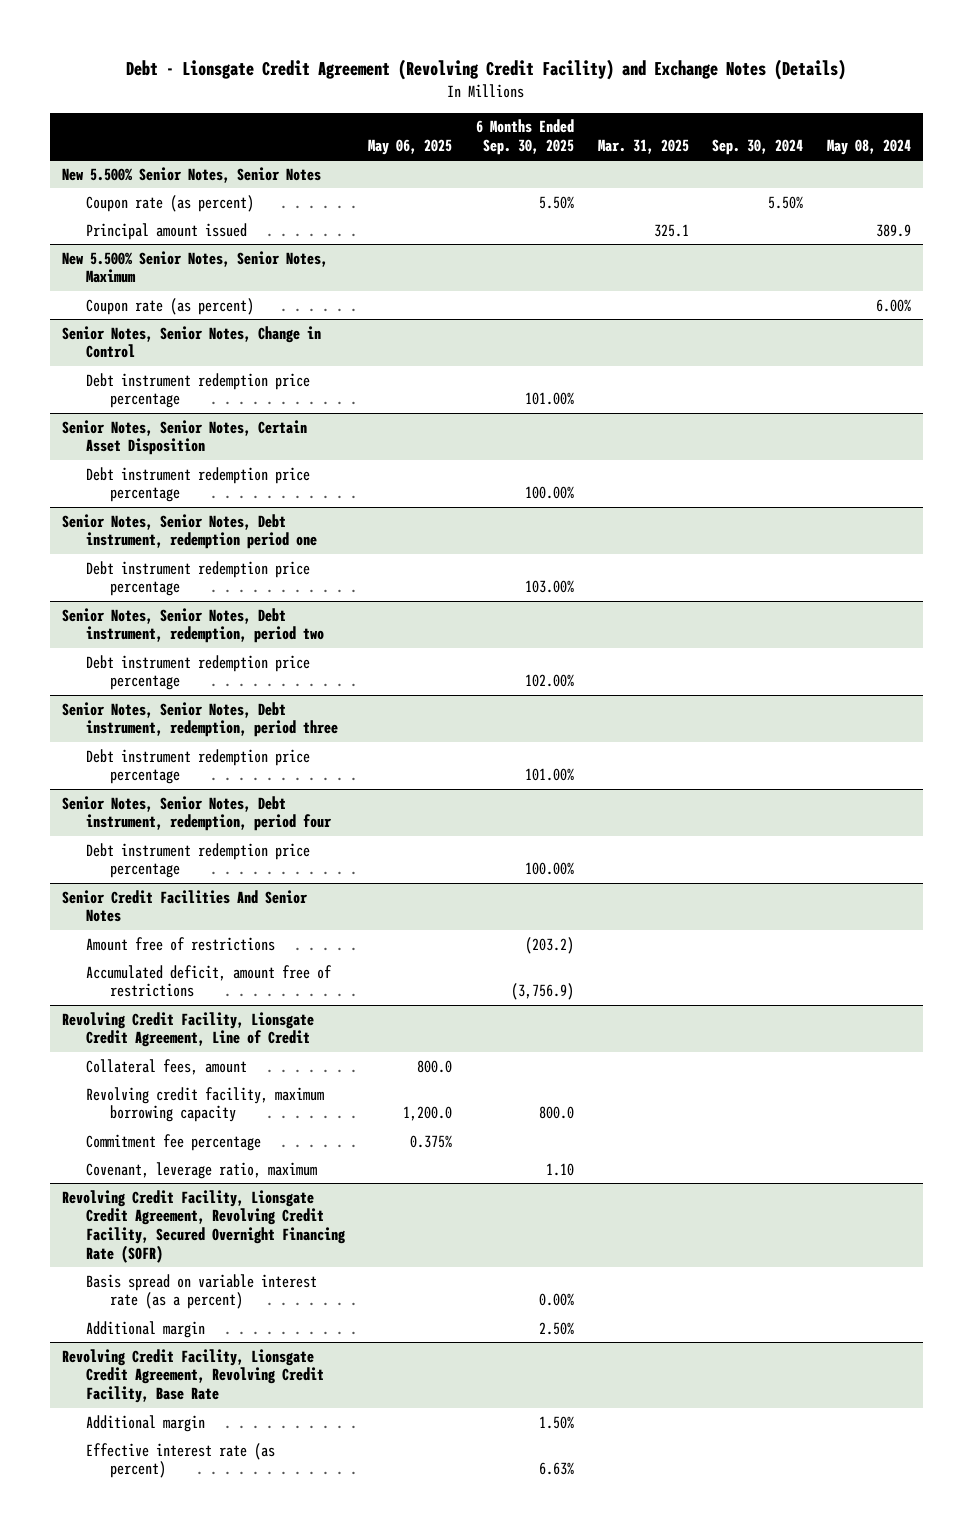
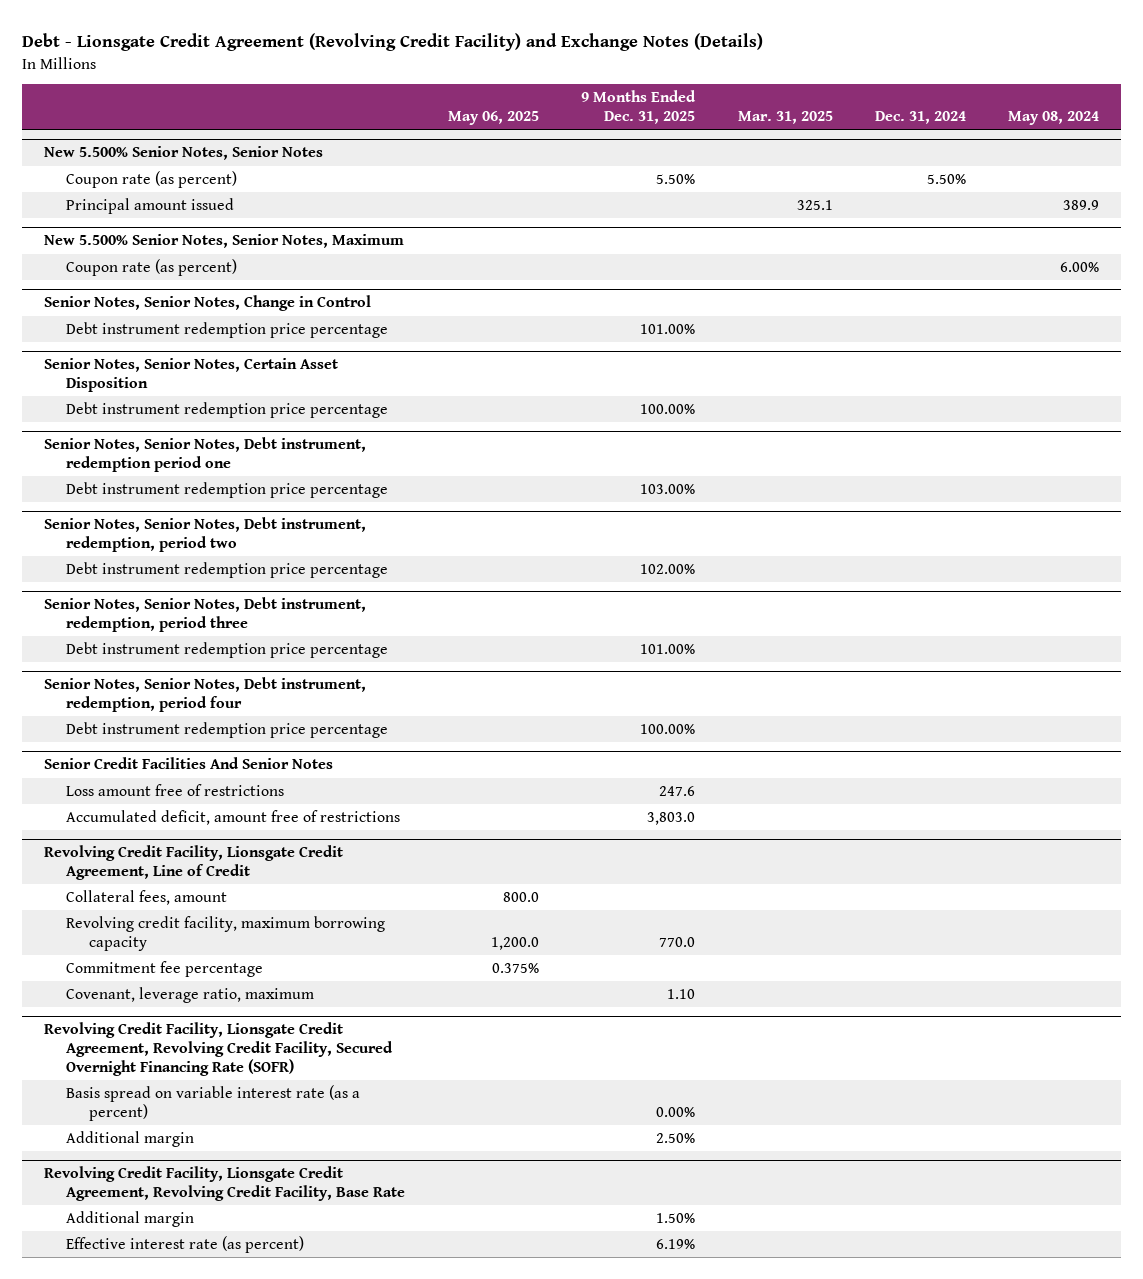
- | May 06, 2025 | 6 Months Ended Sep. 30, 2025 | Mar. 31, 2025 | Sep. 30, 2024 | May 08, 2024
+ | May 06, 2025 | 9 Months Ended Dec. 31, 2025 | Mar. 31, 2025 | Dec. 31, 2024 | May 08, 2024
@ Senior Credit Facilities And Senior Notes
- Amount free of restrictions | | (203.2) | | |
+ Loss amount free of restrictions | | 247.6 | | |

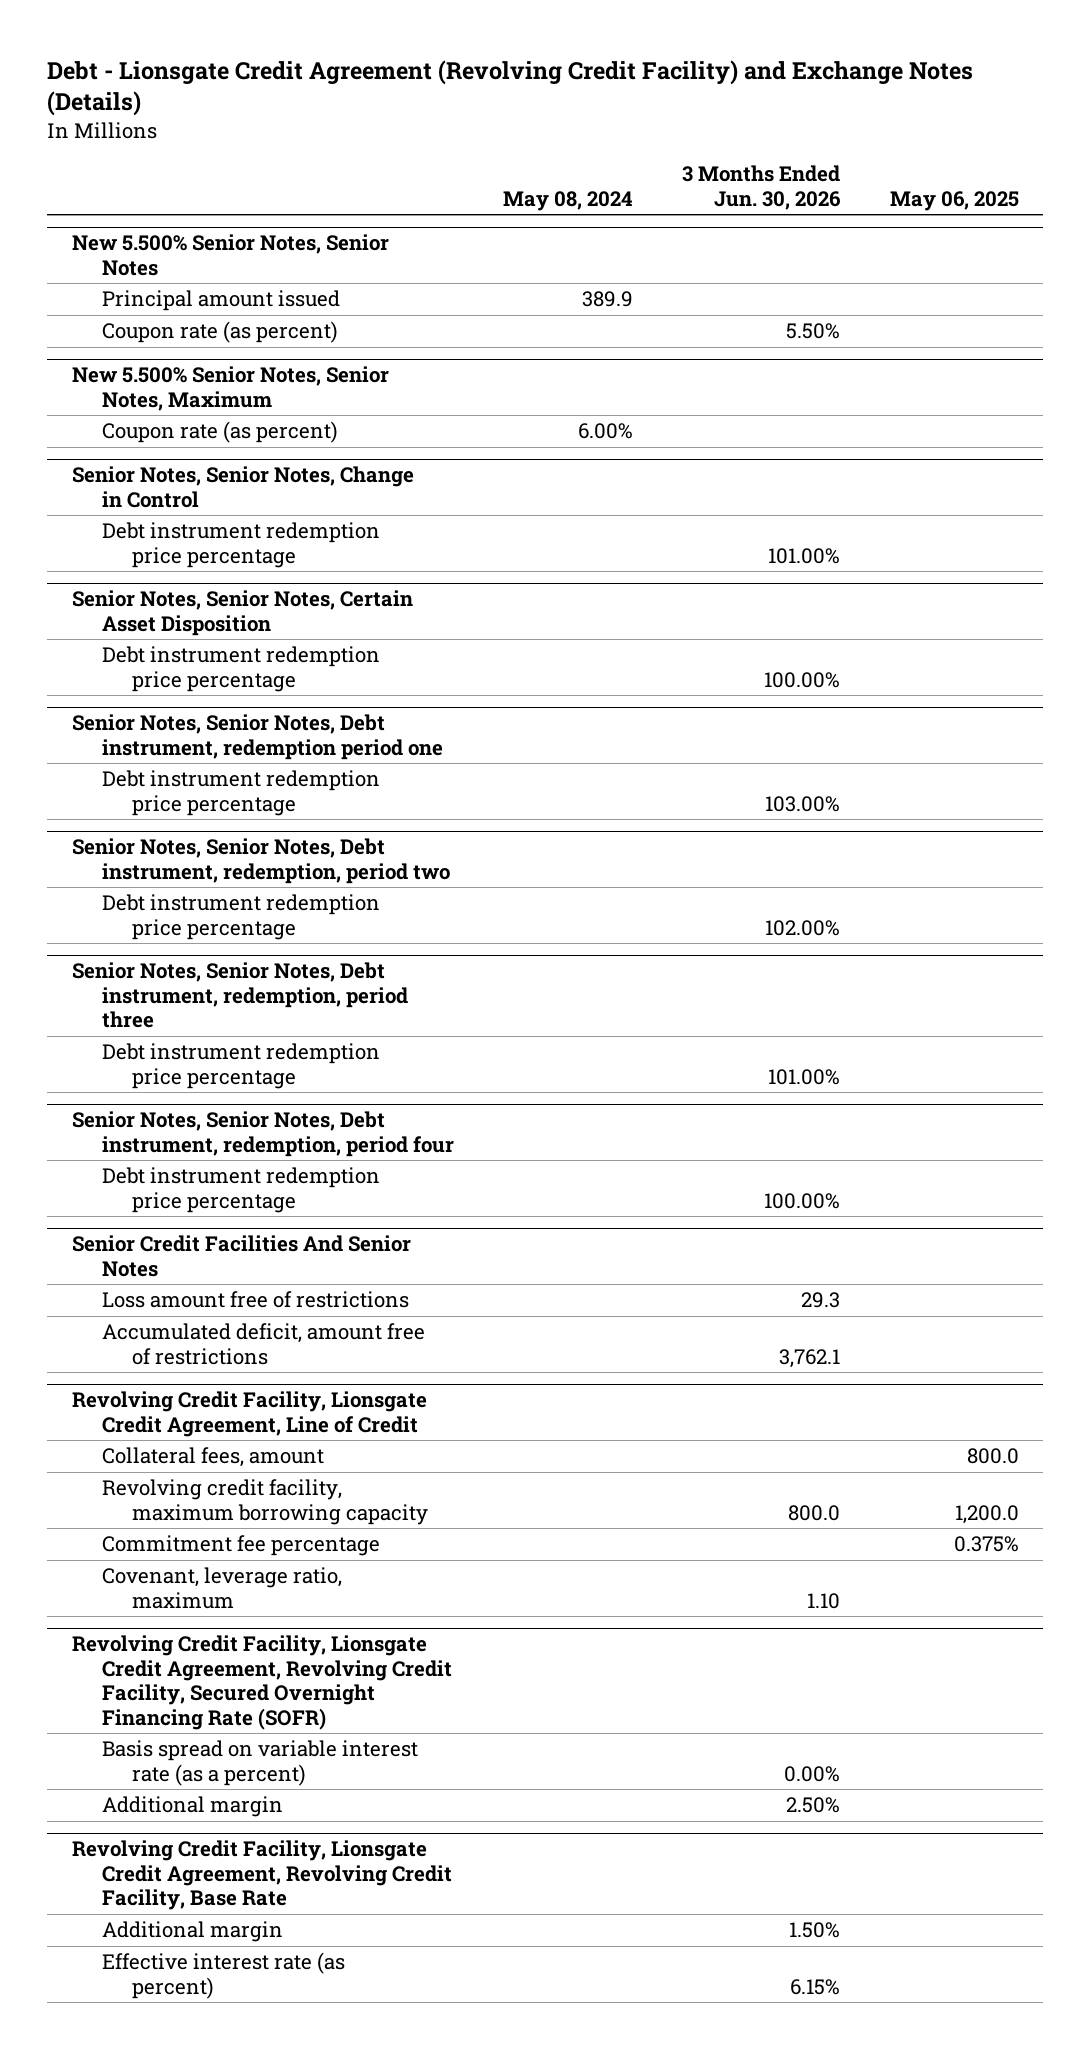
- | May 06, 2025 | 9 Months Ended Dec. 31, 2025 | Mar. 31, 2025 | Dec. 31, 2024 | May 08, 2024
+ | May 08, 2024 | 3 Months Ended Jun. 30, 2026 | May 06, 2025
@ New 5.500% Senior Notes, Senior Notes
moved down: Coupon rate (as percent) | | 5.50% |

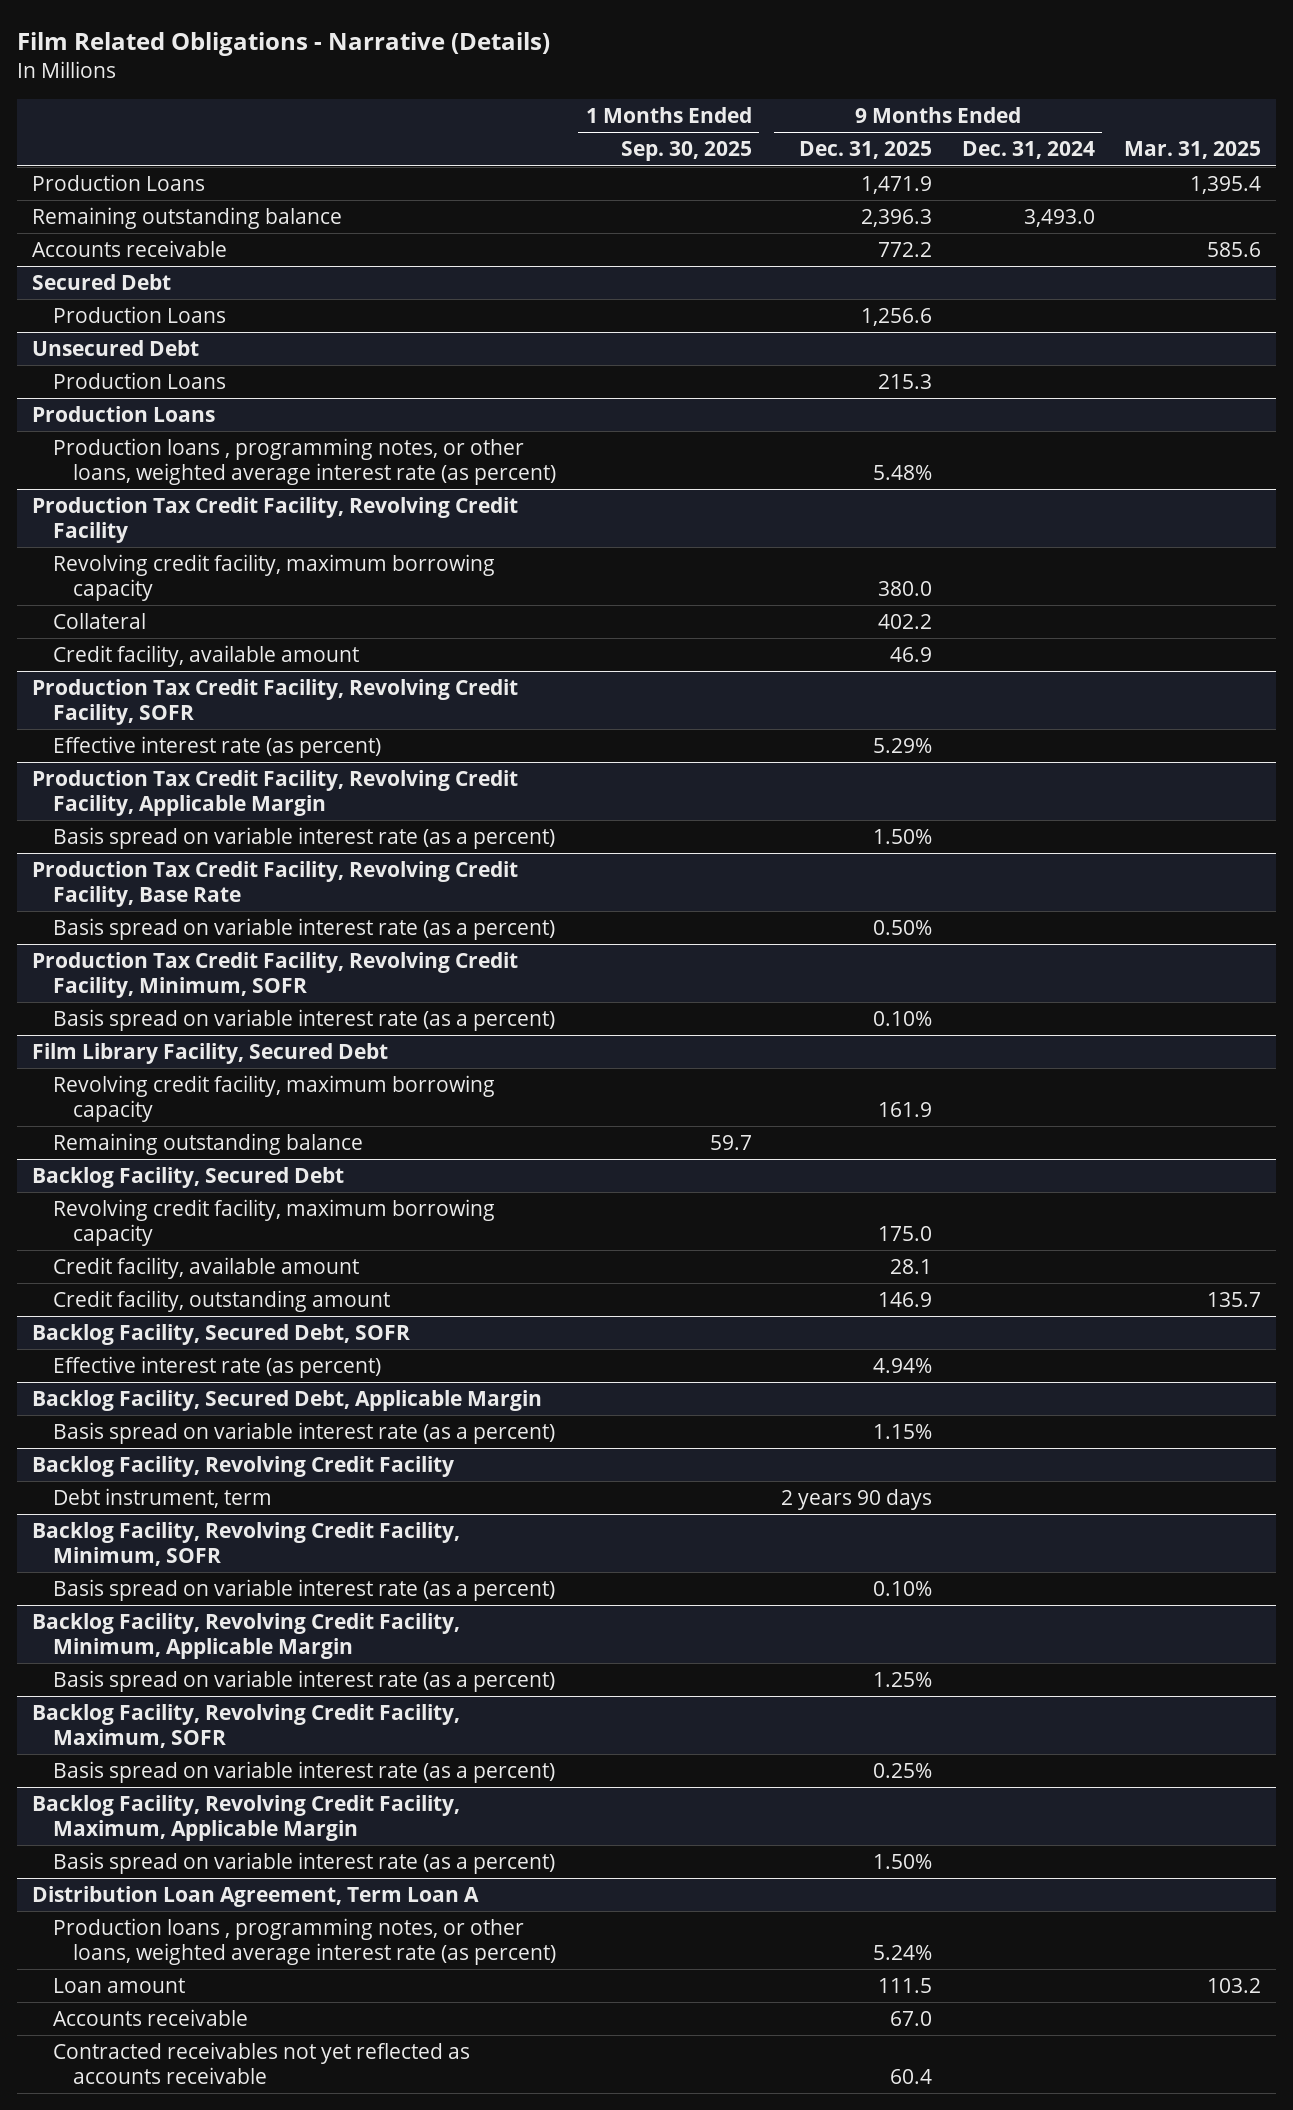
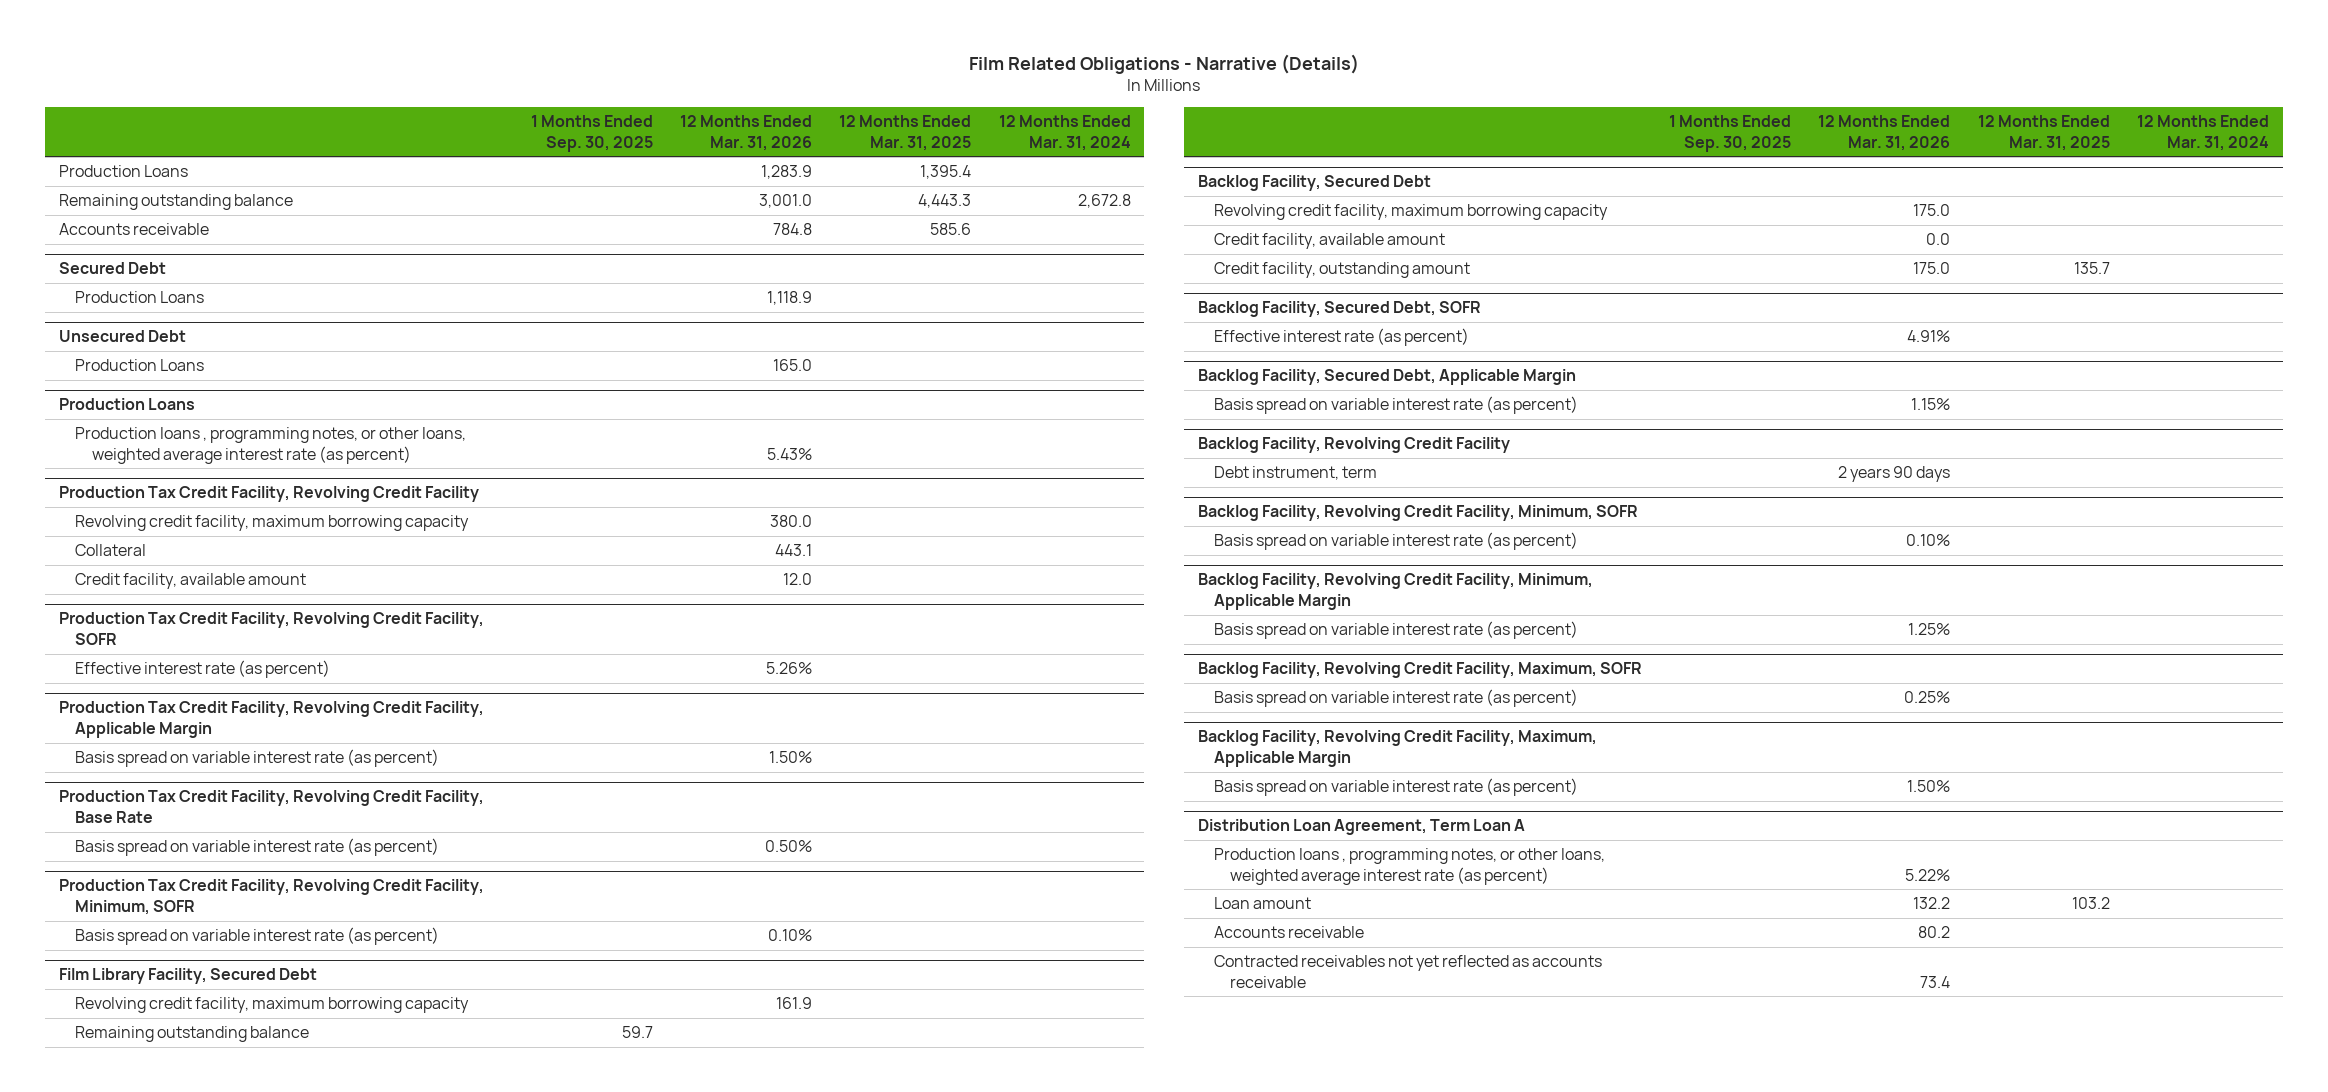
- | 1 Months Ended Sep. 30, 2025 | 9 Months Ended Dec. 31, 2025 | 9 Months Ended Dec. 31, 2024 | Mar. 31, 2025
+ | 1 Months Ended Sep. 30, 2025 | 12 Months Ended Mar. 31, 2026 | 12 Months Ended Mar. 31, 2025 | 12 Months Ended Mar. 31, 2024
@ Production Tax Credit Facility, Revolving Credit Facility, Applicable Margin
- Basis spread on variable interest rate (as a percent) | | 1.50% | |
+ Basis spread on variable interest rate (as percent) | | 1.50% | |
@ Production Tax Credit Facility, Revolving Credit Facility, Base Rate
- Basis spread on variable interest rate (as a percent) | | 0.50% | |
+ Basis spread on variable interest rate (as percent) | | 0.50% | |
@ Production Tax Credit Facility, Revolving Credit Facility, Minimum, SOFR
- Basis spread on variable interest rate (as a percent) | | 0.10% | |
+ Basis spread on variable interest rate (as percent) | | 0.10% | |
@ Backlog Facility, Secured Debt, Applicable Margin
- Basis spread on variable interest rate (as a percent) | | 1.15% | |
+ Basis spread on variable interest rate (as percent) | | 1.15% | |
@ Backlog Facility, Revolving Credit Facility, Minimum, SOFR
- Basis spread on variable interest rate (as a percent) | | 0.10% | |
+ Basis spread on variable interest rate (as percent) | | 0.10% | |
@ Backlog Facility, Revolving Credit Facility, Minimum, Applicable Margin
- Basis spread on variable interest rate (as a percent) | | 1.25% | |
+ Basis spread on variable interest rate (as percent) | | 1.25% | |
@ Backlog Facility, Revolving Credit Facility, Maximum, SOFR
- Basis spread on variable interest rate (as a percent) | | 0.25% | |
+ Basis spread on variable interest rate (as percent) | | 0.25% | |
@ Backlog Facility, Revolving Credit Facility, Maximum, Applicable Margin
- Basis spread on variable interest rate (as a percent) | | 1.50% | |
+ Basis spread on variable interest rate (as percent) | | 1.50% | |

